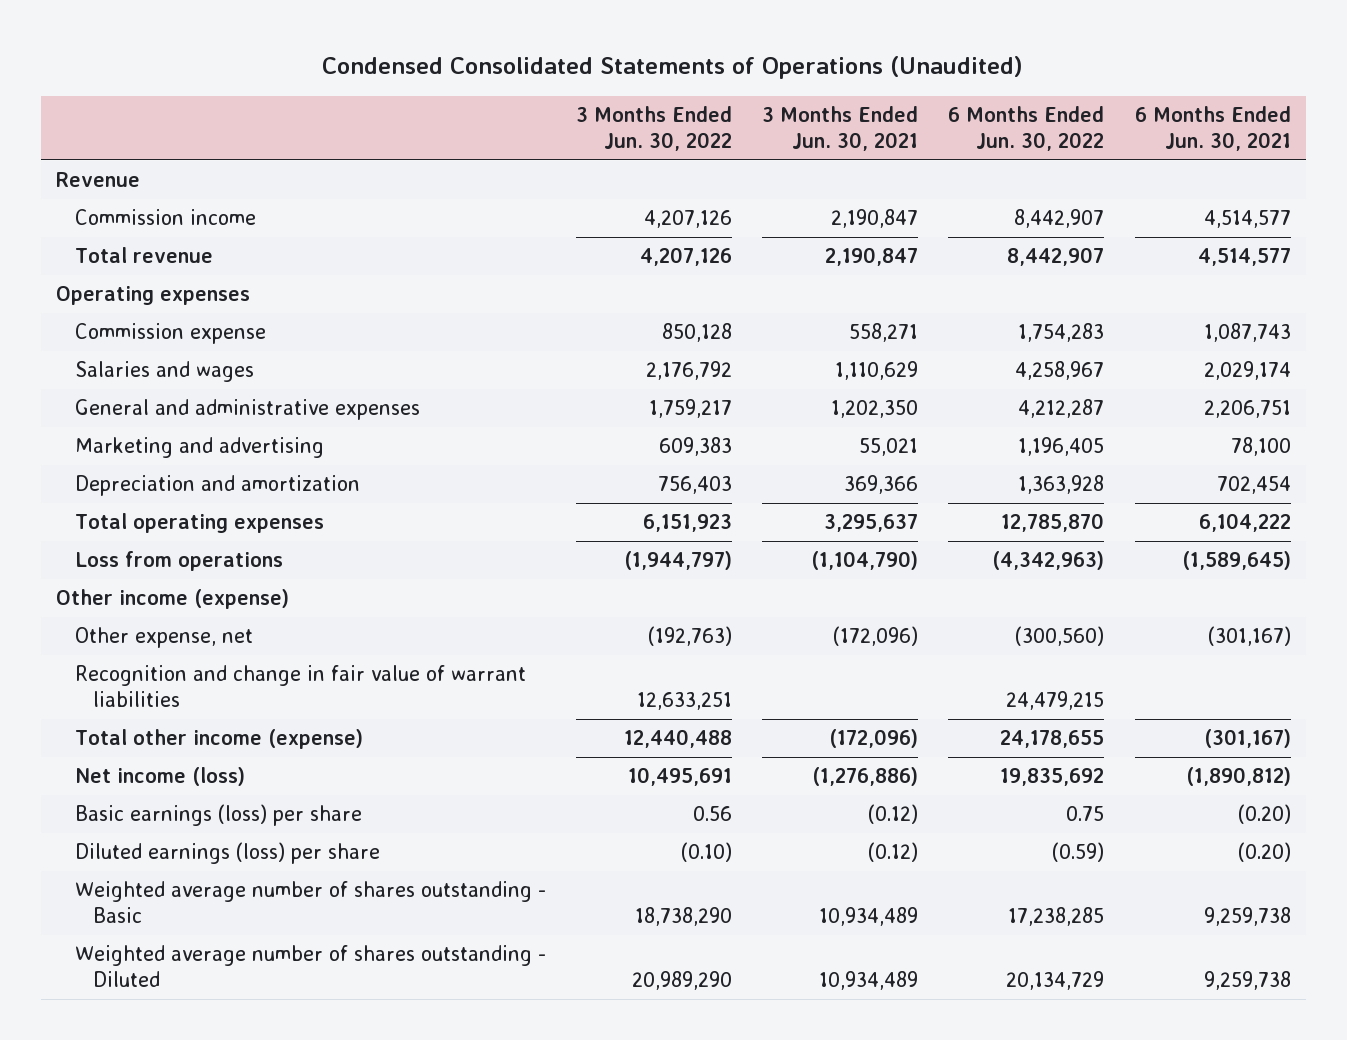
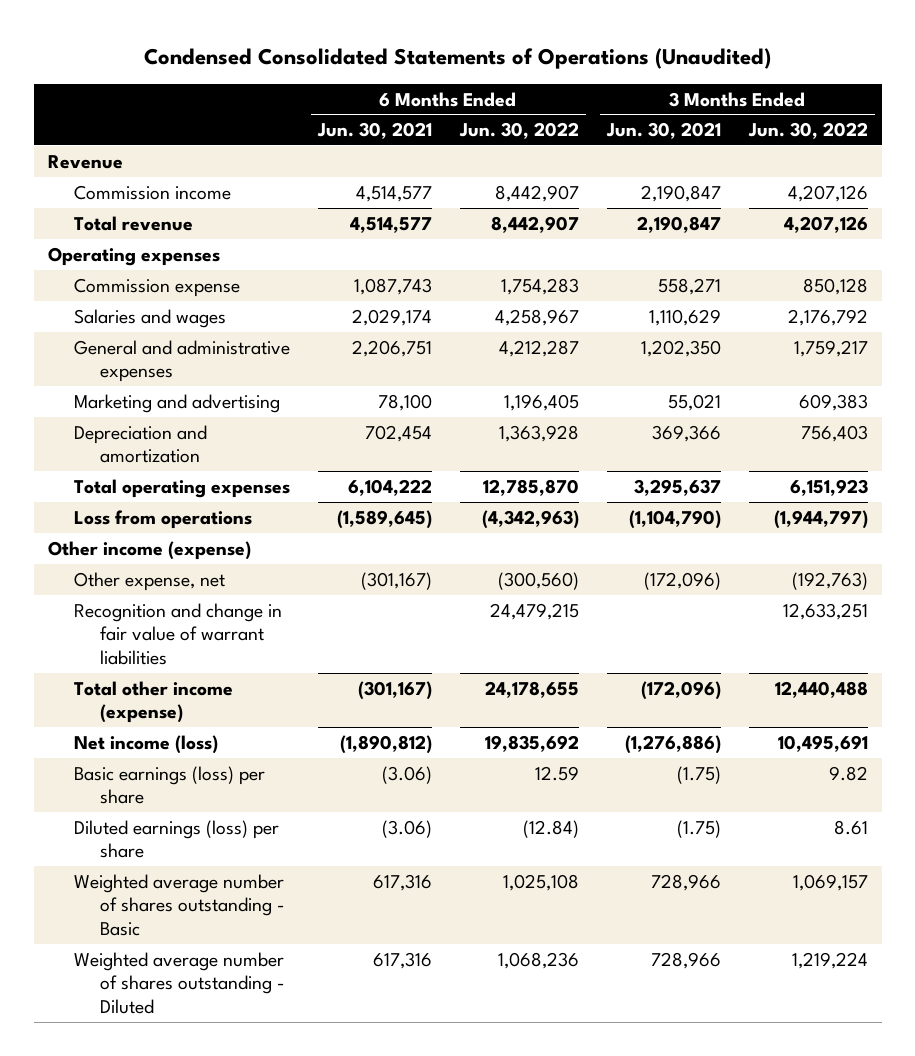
- | 3 Months Ended Jun. 30, 2022 | 3 Months Ended Jun. 30, 2021 | 6 Months Ended Jun. 30, 2022 | 6 Months Ended Jun. 30, 2021
+ | 6 Months Ended Jun. 30, 2021 | 6 Months Ended Jun. 30, 2022 | 3 Months Ended Jun. 30, 2021 | 3 Months Ended Jun. 30, 2022
- Basic earnings (loss) per share | 0.56 | (0.12) | 0.75 | (0.20)
- Diluted earnings (loss) per share | (0.10) | (0.12) | (0.59) | (0.20)
- Weighted average number of shares outstanding - Basic | 18,738,290 | 10,934,489 | 17,238,285 | 9,259,738
- Weighted average number of shares outstanding - Diluted | 20,989,290 | 10,934,489 | 20,134,729 | 9,259,738
+ Basic earnings (loss) per share | (3.06) | 12.59 | (1.75) | 9.82
+ Diluted earnings (loss) per share | (3.06) | (12.84) | (1.75) | 8.61
+ Weighted average number of shares outstanding - Basic | 617,316 | 1,025,108 | 728,966 | 1,069,157
+ Weighted average number of shares outstanding - Diluted | 617,316 | 1,068,236 | 728,966 | 1,219,224

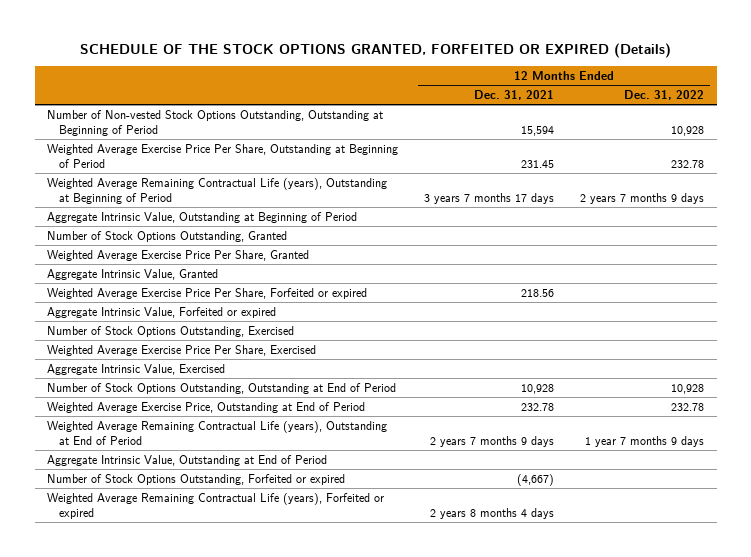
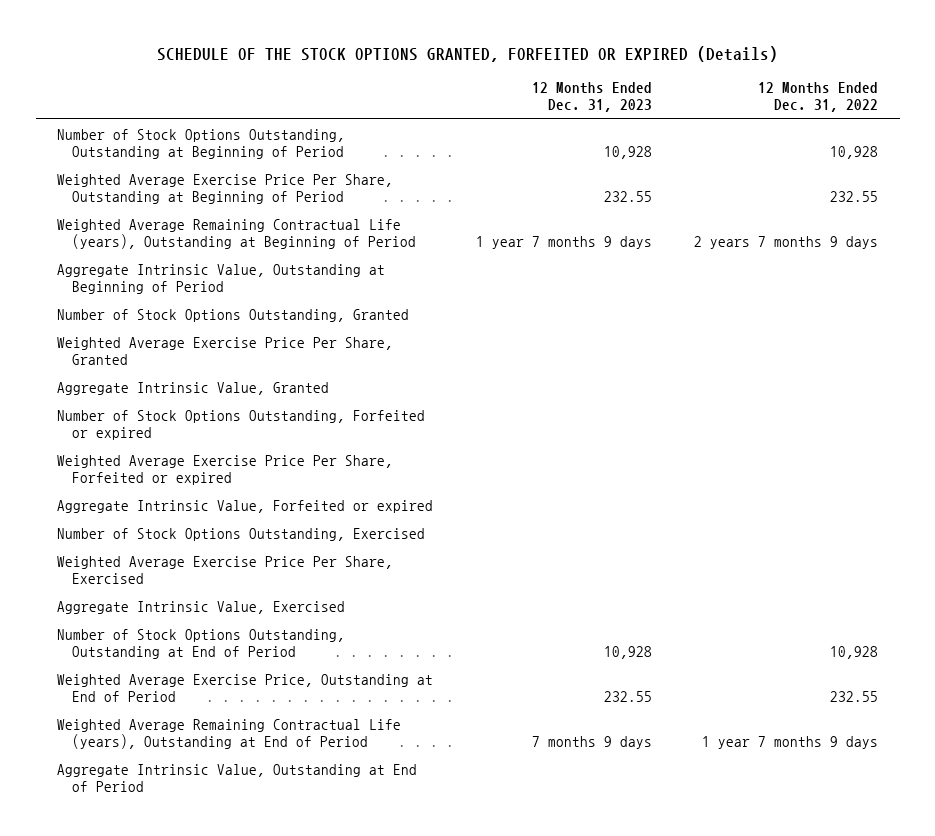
- | 12 Months Ended Dec. 31, 2021 | 12 Months Ended Dec. 31, 2022
+ | 12 Months Ended Dec. 31, 2023 | 12 Months Ended Dec. 31, 2022
- Number of Non-vested Stock Options Outstanding, Outstanding at Beginning of Period | 15,594 | 10,928
- Weighted Average Exercise Price Per Share, Outstanding at Beginning of Period | 231.45 | 232.78
+ Number of Stock Options Outstanding, Outstanding at Beginning of Period | 10,928 | 10,928
+ Weighted Average Exercise Price Per Share, Outstanding at Beginning of Period | 232.55 | 232.55
moved up: Number of Stock Options Outstanding, Forfeited or expired
- Weighted Average Exercise Price, Outstanding at End of Period | 232.78 | 232.78
+ Weighted Average Exercise Price, Outstanding at End of Period | 232.55 | 232.55
- Weighted Average Remaining Contractual Life (years), Forfeited or expired | 2 years 8 months 4 days |

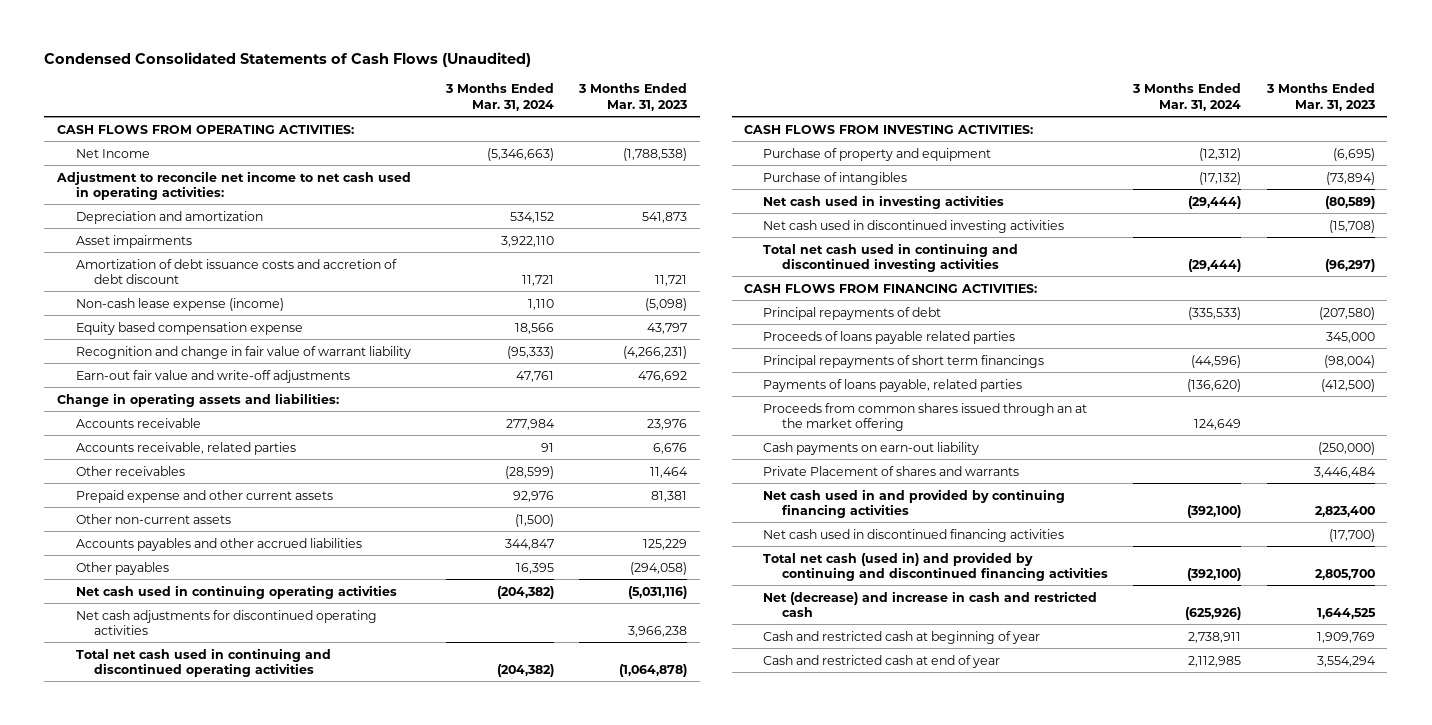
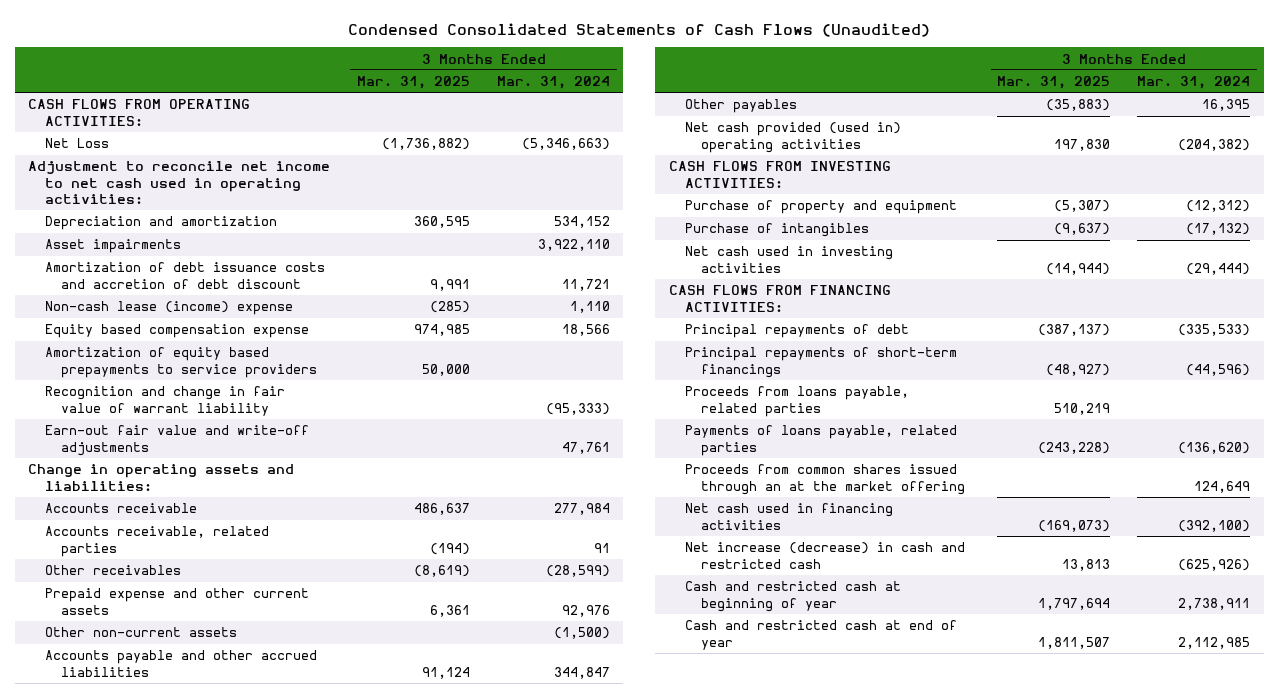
- | 3 Months Ended Mar. 31, 2024 | 3 Months Ended Mar. 31, 2023
+ | 3 Months Ended Mar. 31, 2025 | 3 Months Ended Mar. 31, 2024
- Net Income | (5,346,663) | (1,788,538)
+ Net Loss | (1,736,882) | (5,346,663)
- Non-cash lease expense (income) | 1,110 | (5,098)
+ Non-cash lease (income) expense | (285) | 1,110
+ Amortization of equity based prepayments to service providers | 50,000 |
- Accounts payables and other accrued liabilities | 344,847 | 125,229
+ Accounts payable and other accrued liabilities | 91,124 | 344,847
- Net cash used in continuing operating activities | (204,382) | (5,031,116)
- Net cash adjustments for discontinued operating activities | | 3,966,238
- Total net cash used in continuing and discontinued operating activities | (204,382) | (1,064,878)
+ Net cash provided (used in) operating activities | 197,830 | (204,382)
- Net cash used in discontinued investing activities | | (15,708)
- Total net cash used in continuing and discontinued investing activities | (29,444) | (96,297)
- Proceeds of loans payable related parties | | 345,000
- Principal repayments of short term financings | (44,596) | (98,004)
+ Principal repayments of short-term financings | (48,927) | (44,596)
+ Proceeds from loans payable, related parties | 510,219 |
- Cash payments on earn-out liability | | (250,000)
- Private Placement of shares and warrants | | 3,446,484
- Net cash used in and provided by continuing financing activities | (392,100) | 2,823,400
- Net cash used in discontinued financing activities | | (17,700)
- Total net cash (used in) and provided by continuing and discontinued financing activities | (392,100) | 2,805,700
- Net (decrease) and increase in cash and restricted cash | (625,926) | 1,644,525
+ Net cash used in financing activities | (169,073) | (392,100)
+ Net increase (decrease) in cash and restricted cash | 13,813 | (625,926)

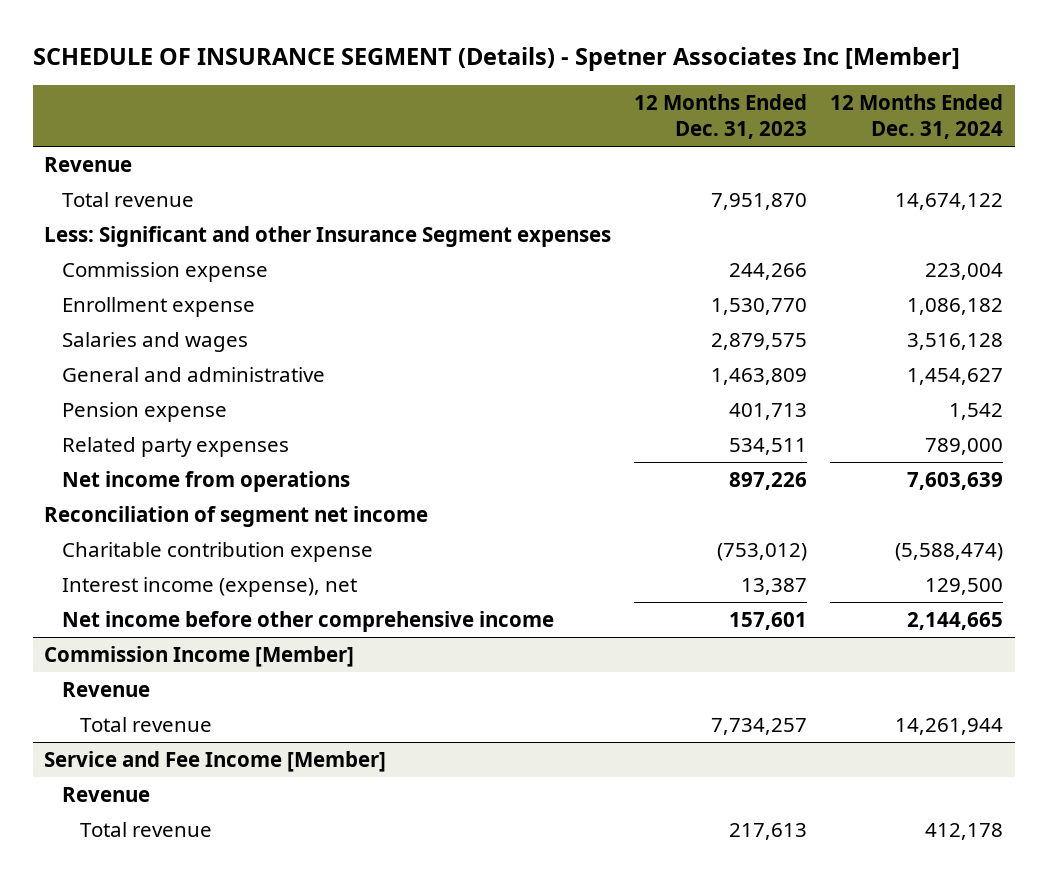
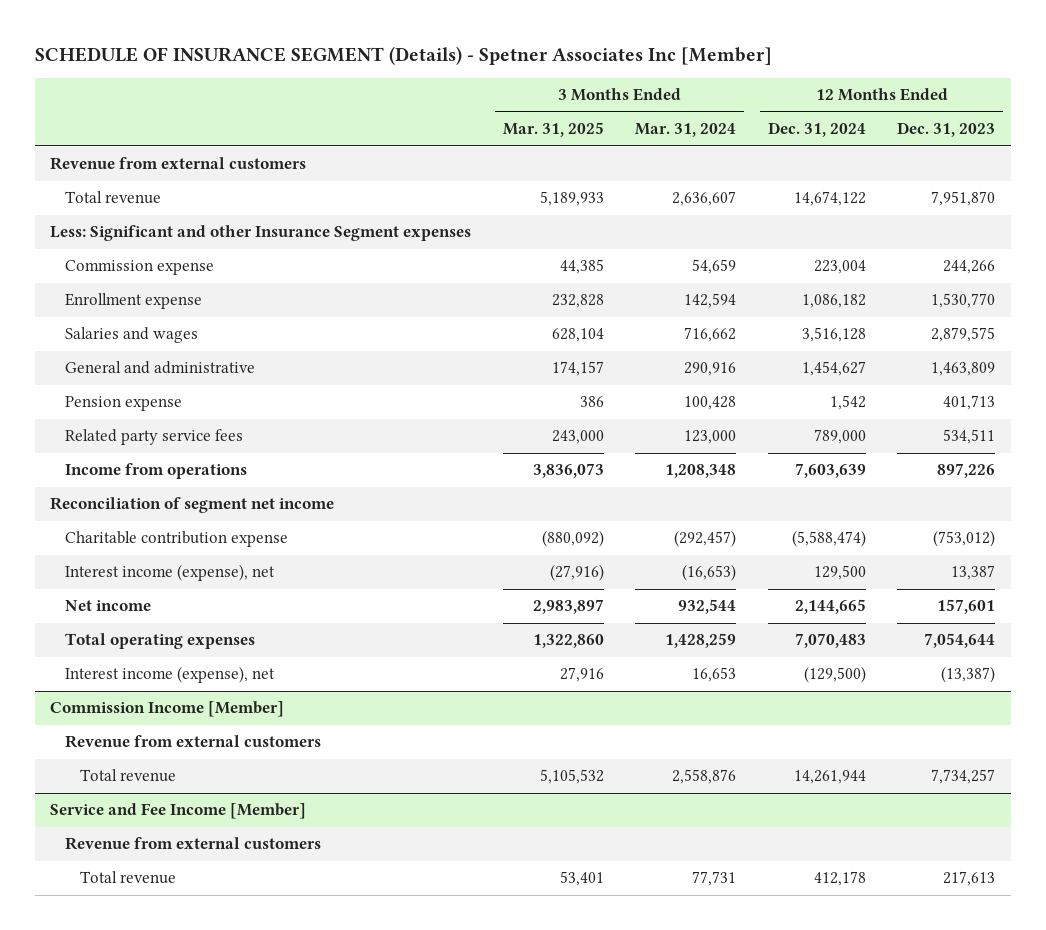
- | 12 Months Ended Dec. 31, 2023 | 12 Months Ended Dec. 31, 2024
+ | 3 Months Ended Mar. 31, 2025 | 3 Months Ended Mar. 31, 2024 | 12 Months Ended Dec. 31, 2024 | 12 Months Ended Dec. 31, 2023
- Revenue
+ Revenue from external customers
- Related party expenses | 534,511 | 789,000
- Net income from operations | 897,226 | 7,603,639
+ Related party service fees | 243,000 | 123,000 | 789,000 | 534,511
+ Income from operations | 3,836,073 | 1,208,348 | 7,603,639 | 897,226
- Net income before other comprehensive income | 157,601 | 2,144,665
+ Net income | 2,983,897 | 932,544 | 2,144,665 | 157,601
+ Total operating expenses | 1,322,860 | 1,428,259 | 7,070,483 | 7,054,644
+ Interest income (expense), net | 27,916 | 16,653 | (129,500) | (13,387)
@ Commission Income [Member]
- Revenue
+ Revenue from external customers
@ Service and Fee Income [Member]
- Revenue
+ Revenue from external customers

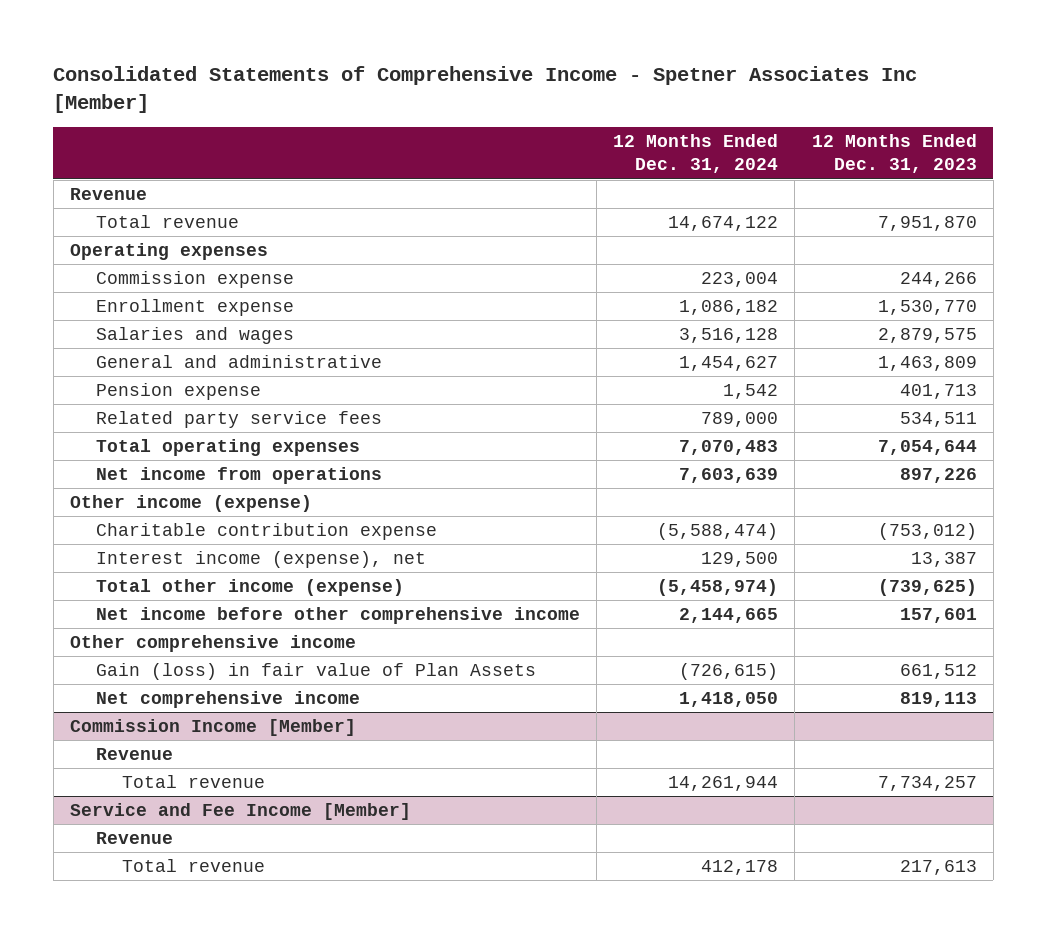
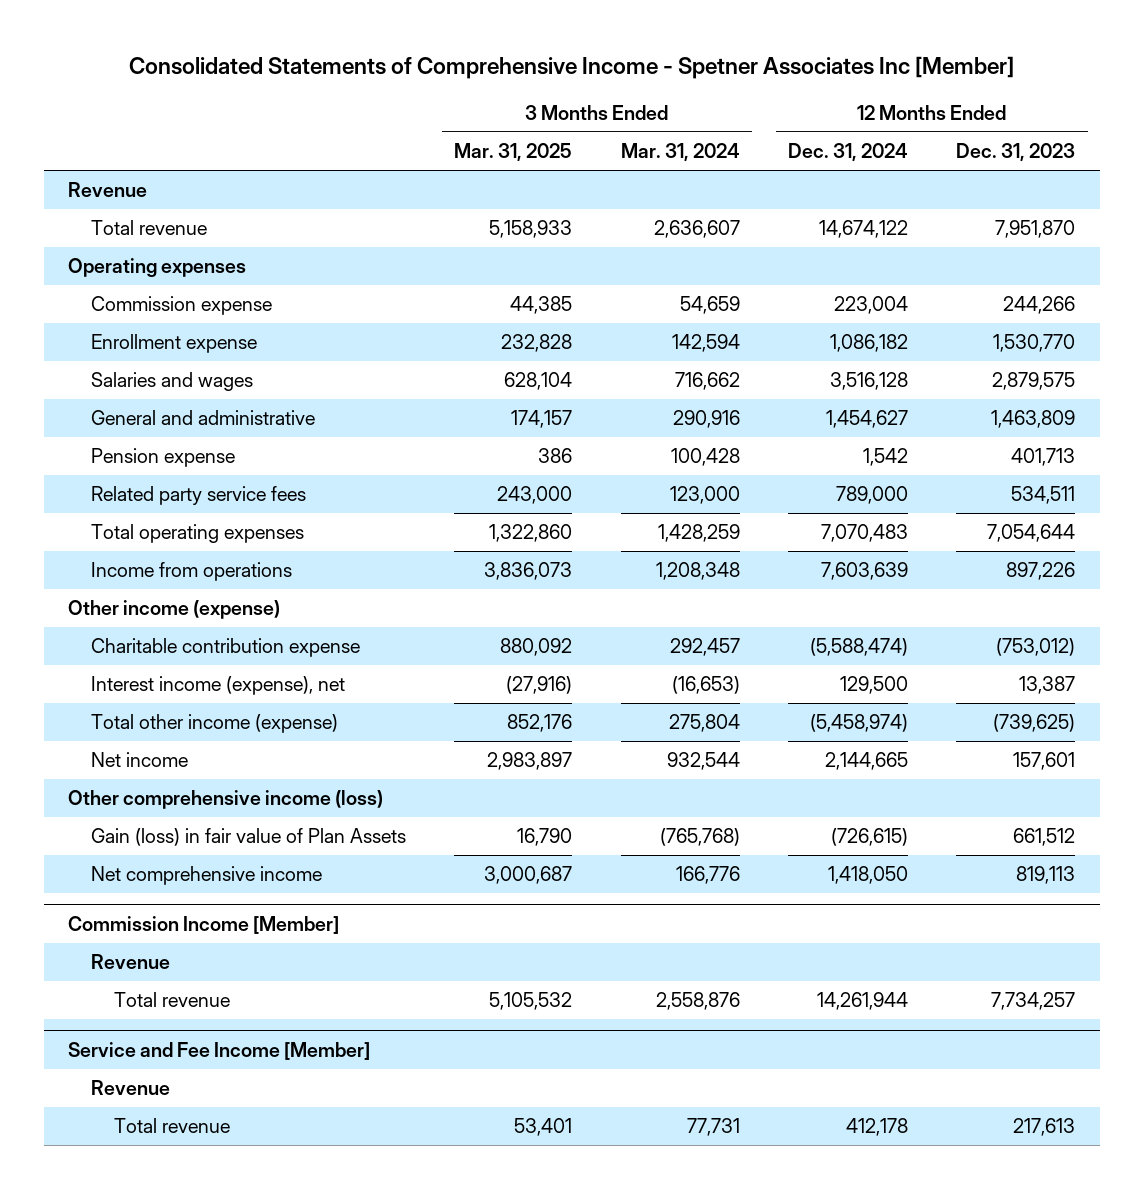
- | 12 Months Ended Dec. 31, 2024 | 12 Months Ended Dec. 31, 2023
+ | 3 Months Ended Mar. 31, 2025 | 3 Months Ended Mar. 31, 2024 | 12 Months Ended Dec. 31, 2024 | 12 Months Ended Dec. 31, 2023
- Net income from operations | 7,603,639 | 897,226
+ Income from operations | 3,836,073 | 1,208,348 | 7,603,639 | 897,226
- Net income before other comprehensive income | 2,144,665 | 157,601
- Other comprehensive income
+ Net income | 2,983,897 | 932,544 | 2,144,665 | 157,601
+ Other comprehensive income (loss)

